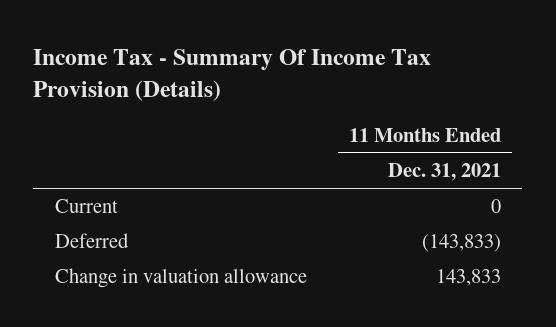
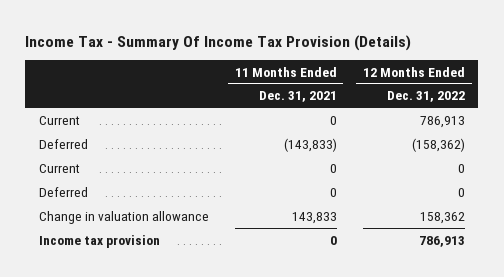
- | 11 Months Ended Dec. 31, 2021
+ | 11 Months Ended Dec. 31, 2021 | 12 Months Ended Dec. 31, 2022
+ Current | 0 | 0
+ Deferred | 0 | 0
+ Income tax provision | 0 | 786,913

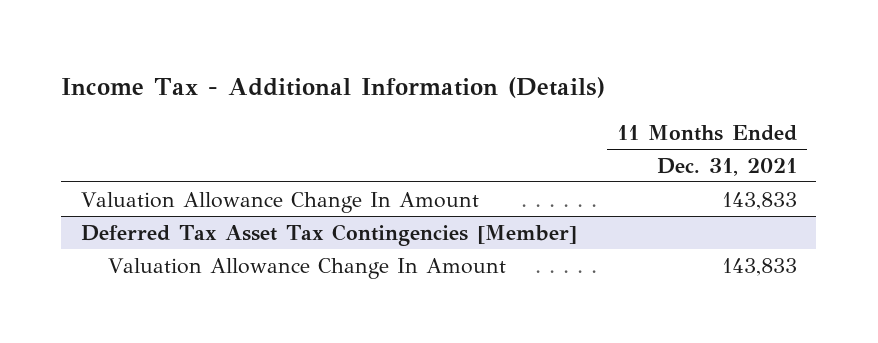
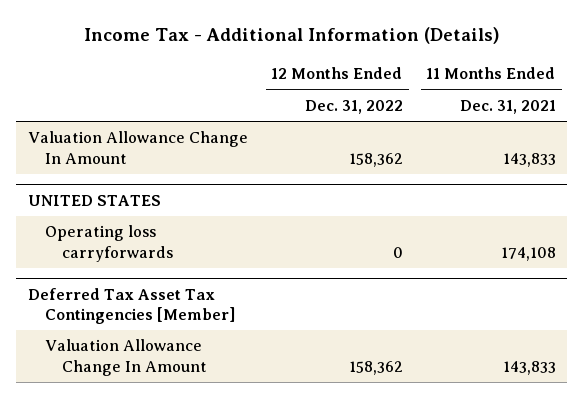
- | 11 Months Ended Dec. 31, 2021
+ | 12 Months Ended Dec. 31, 2022 | 11 Months Ended Dec. 31, 2021
+ UNITED STATES
+ Operating loss carryforwards | 0 | 174,108

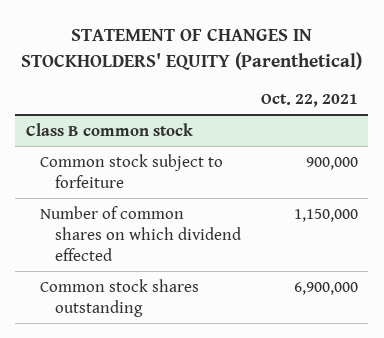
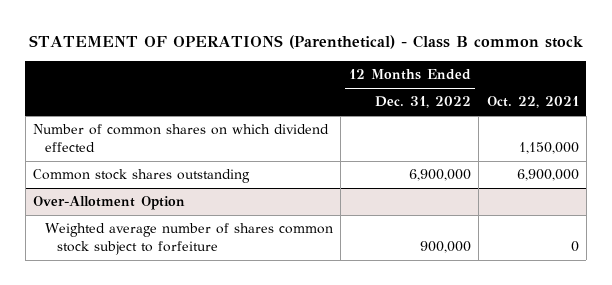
- STATEMENT OF CHANGES IN STOCKHOLDERS' EQUITY (Parenthetical)
+ STATEMENT OF OPERATIONS (Parenthetical) - Class B common stock
- | Oct. 22, 2021
+ | 12 Months Ended Dec. 31, 2022 | Oct. 22, 2021
- Class B common stock
- Common stock subject to forfeiture | 900,000
+ Over-Allotment Option
+ Weighted average number of shares common stock subject to forfeiture | 900,000 | 0

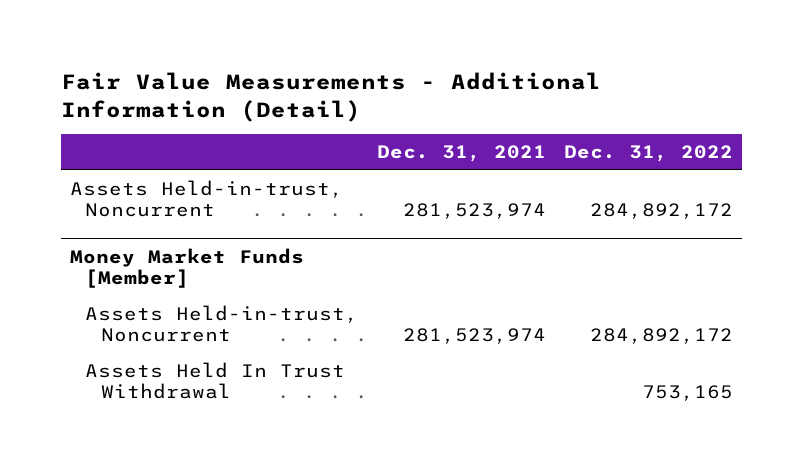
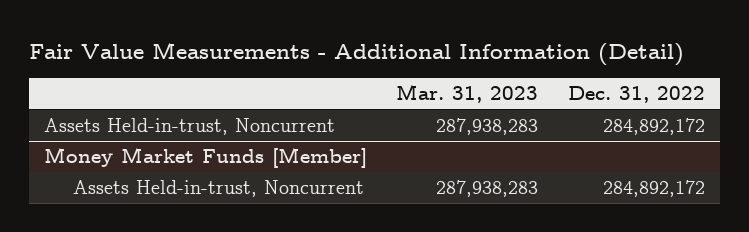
- | Dec. 31, 2021 | Dec. 31, 2022
+ | Mar. 31, 2023 | Dec. 31, 2022
@ Money Market Funds [Member]
- Assets Held In Trust Withdrawal | | 753,165

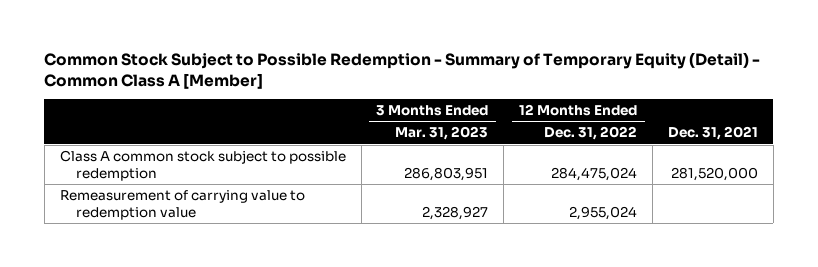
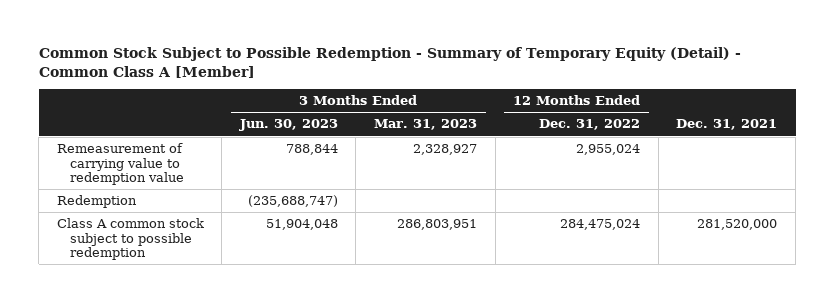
- | 3 Months Ended Mar. 31, 2023 | 12 Months Ended Dec. 31, 2022 | Dec. 31, 2021
+ | 3 Months Ended Jun. 30, 2023 | 3 Months Ended Mar. 31, 2023 | 12 Months Ended Dec. 31, 2022 | Dec. 31, 2021
+ Redemption | (235,688,747) | | |
moved down: Class A common stock subject to possible redemption | 51,904,048 | 286,803,951 | 284,475,024 | 281,520,000

